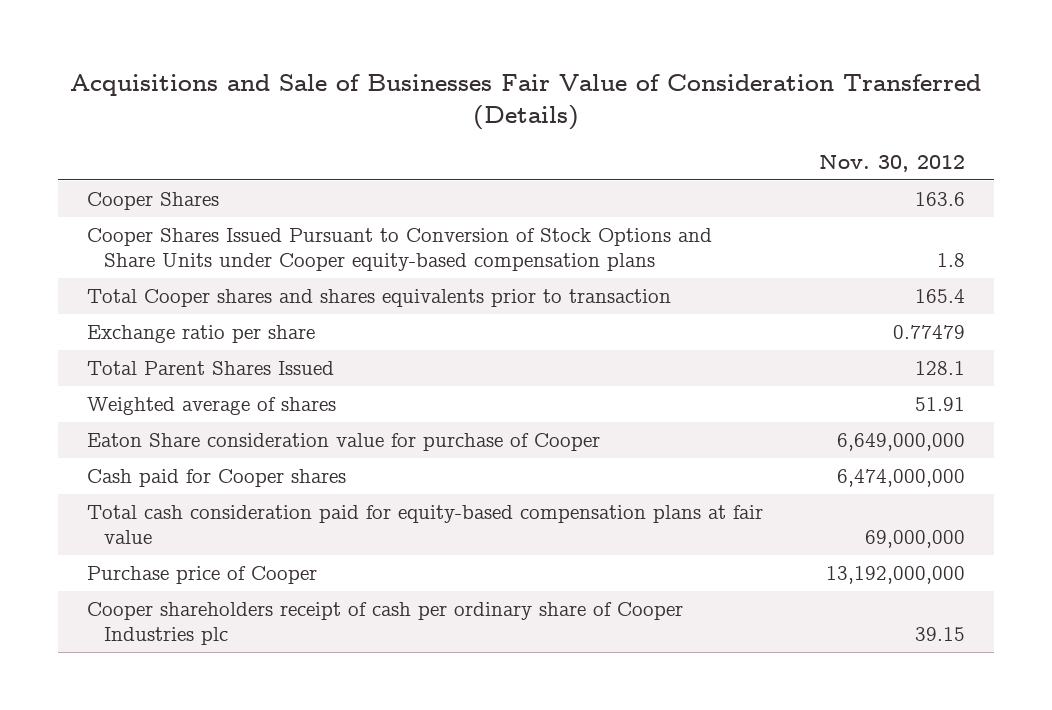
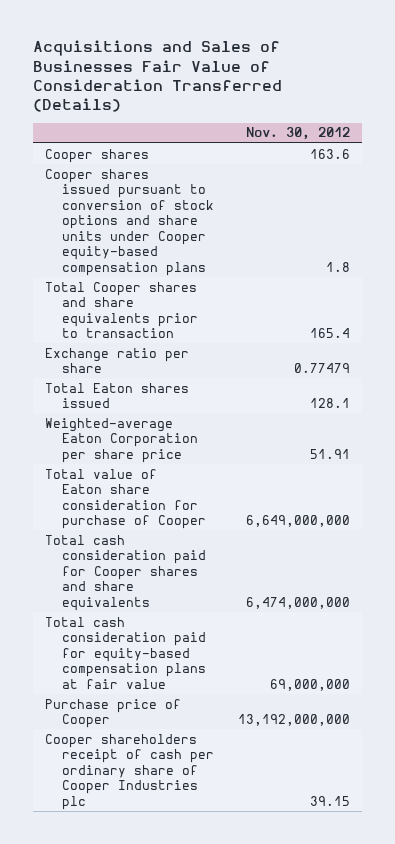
- Acquisitions and Sale of Businesses Fair Value of Consideration Transferred (Details)
+ Acquisitions and Sales of Businesses Fair Value of Consideration Transferred (Details)
- Cooper Shares | 163.6
- Cooper Shares Issued Pursuant to Conversion of Stock Options and Share Units under Cooper equity-based compensation plans | 1.8
- Total Cooper shares and shares equivalents prior to transaction | 165.4
+ Cooper shares | 163.6
+ Cooper shares issued pursuant to conversion of stock options and share units under Cooper equity-based compensation plans | 1.8
+ Total Cooper shares and share equivalents prior to transaction | 165.4
- Total Parent Shares Issued | 128.1
- Weighted average of shares | 51.91
- Eaton Share consideration value for purchase of Cooper | 6,649,000,000
- Cash paid for Cooper shares | 6,474,000,000
+ Total Eaton shares issued | 128.1
+ Weighted-average Eaton Corporation per share price | 51.91
+ Total value of Eaton share consideration for purchase of Cooper | 6,649,000,000
+ Total cash consideration paid for Cooper shares and share equivalents | 6,474,000,000

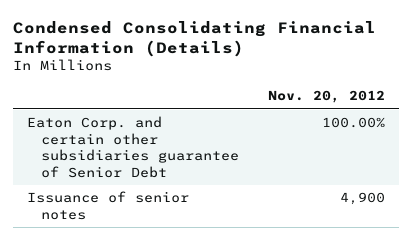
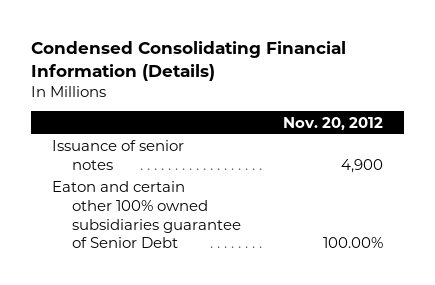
- Eaton Corp. and certain other subsidiaries guarantee of Senior Debt | 100.00%
+ Eaton and certain other 100% owned subsidiaries guarantee of Senior Debt | 100.00%

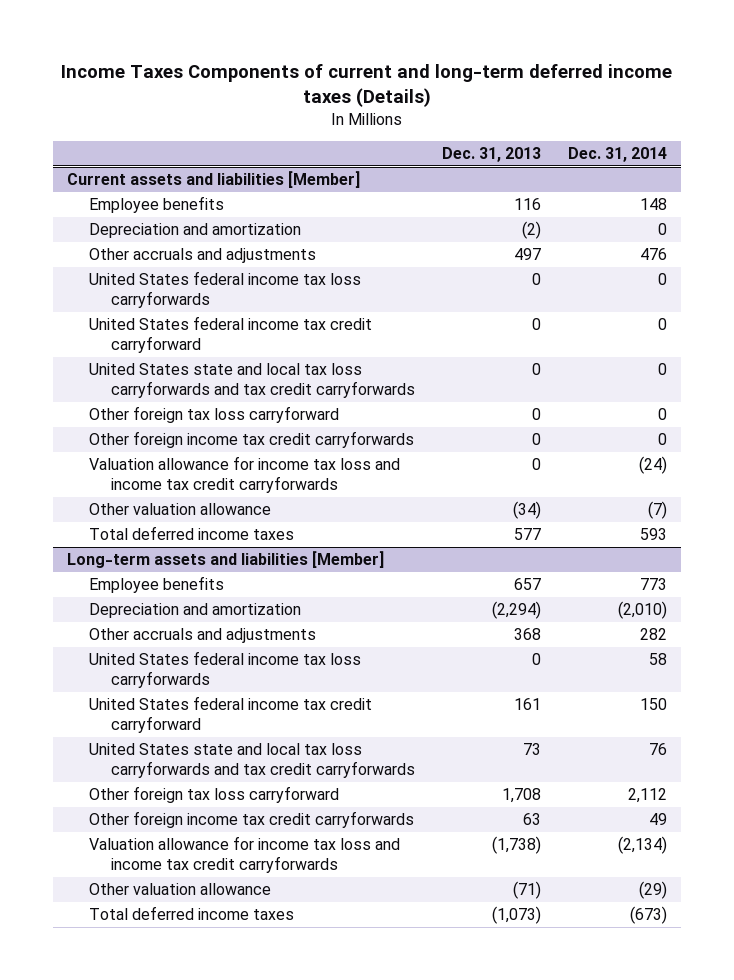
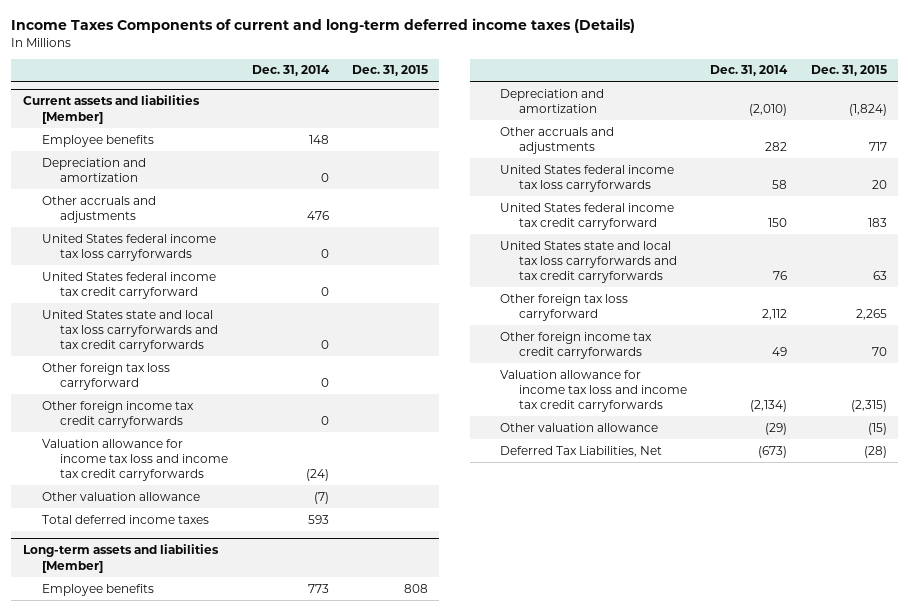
- | Dec. 31, 2013 | Dec. 31, 2014
+ | Dec. 31, 2014 | Dec. 31, 2015
@ Long-term assets and liabilities [Member]
- Total deferred income taxes | (1,073) | (673)
+ Deferred Tax Liabilities, Net | (673) | (28)

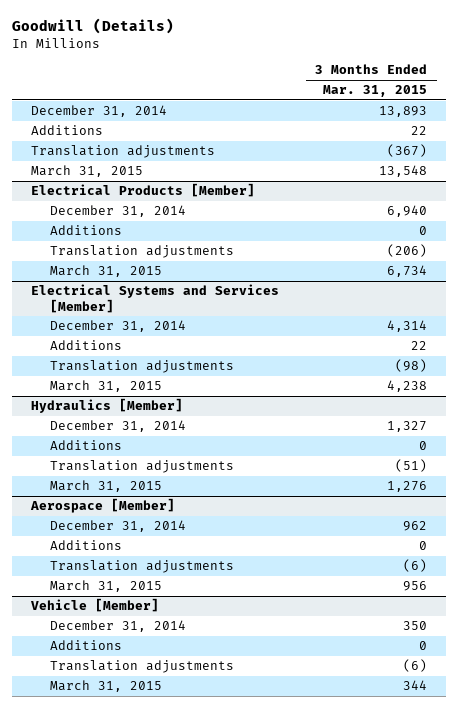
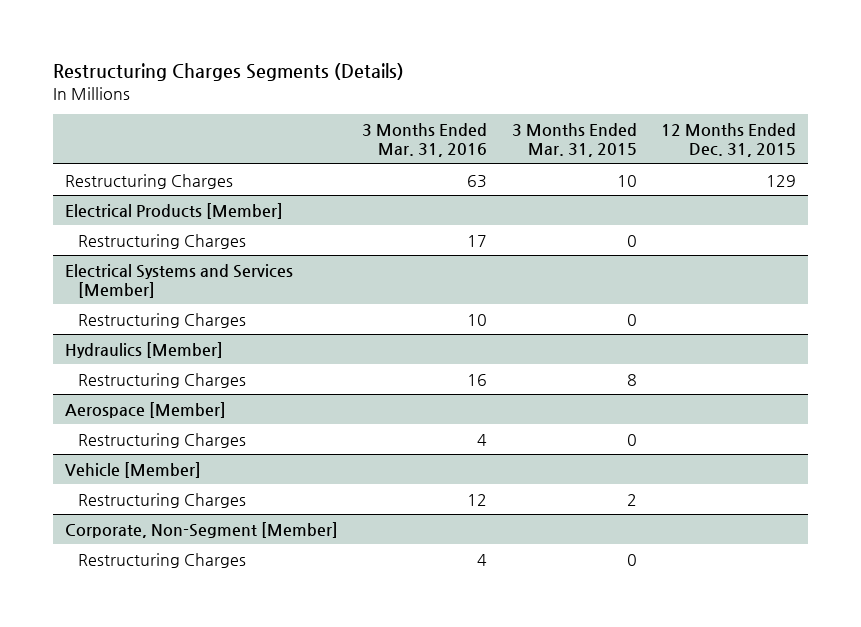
- Goodwill (Details)
+ Restructuring Charges Segments (Details)
- | 3 Months Ended Mar. 31, 2015
+ | 3 Months Ended Mar. 31, 2016 | 3 Months Ended Mar. 31, 2015 | 12 Months Ended Dec. 31, 2015
- December 31, 2014 | 13,893
- Additions | 22
- Translation adjustments | (367)
- March 31, 2015 | 13,548
+ Restructuring Charges | 63 | 10 | 129
@ Electrical Products [Member]
- December 31, 2014 | 6,940
- Additions | 0
- Translation adjustments | (206)
- March 31, 2015 | 6,734
+ Restructuring Charges | 17 | 0 |
@ Electrical Systems and Services [Member]
- December 31, 2014 | 4,314
- Additions | 22
- Translation adjustments | (98)
- March 31, 2015 | 4,238
+ Restructuring Charges | 10 | 0 |
@ Hydraulics [Member]
- December 31, 2014 | 1,327
- Additions | 0
- Translation adjustments | (51)
- March 31, 2015 | 1,276
+ Restructuring Charges | 16 | 8 |
@ Aerospace [Member]
- December 31, 2014 | 962
- Additions | 0
- Translation adjustments | (6)
- March 31, 2015 | 956
+ Restructuring Charges | 4 | 0 |
@ Vehicle [Member]
- December 31, 2014 | 350
- Additions | 0
- Translation adjustments | (6)
- March 31, 2015 | 344
+ Restructuring Charges | 12 | 2 |
+ Corporate, Non-Segment [Member]
+ Restructuring Charges | 4 | 0 |

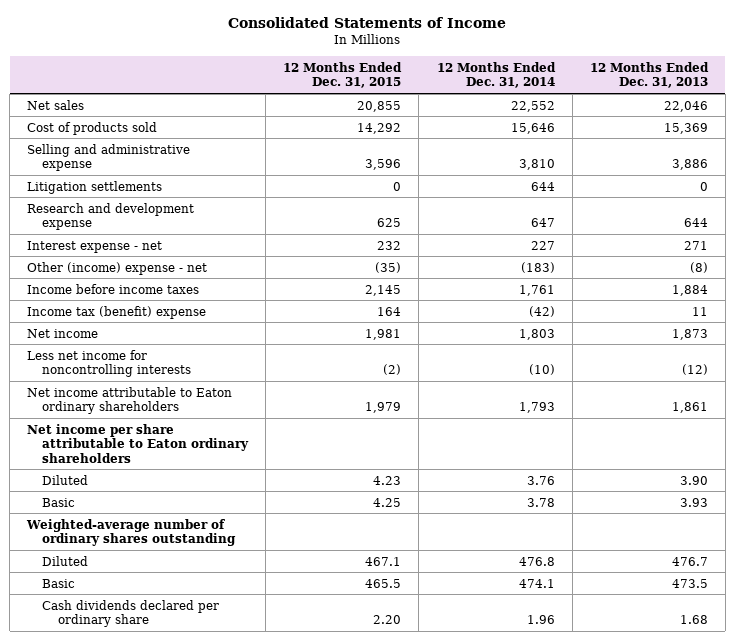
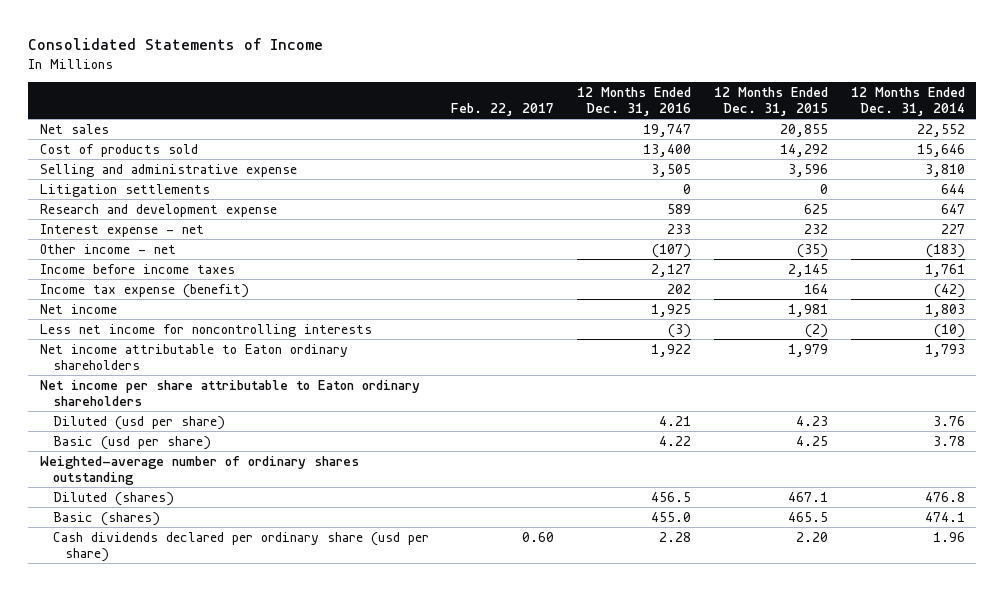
- | 12 Months Ended Dec. 31, 2015 | 12 Months Ended Dec. 31, 2014 | 12 Months Ended Dec. 31, 2013
+ | Feb. 22, 2017 | 12 Months Ended Dec. 31, 2016 | 12 Months Ended Dec. 31, 2015 | 12 Months Ended Dec. 31, 2014
- Other (income) expense - net | (35) | (183) | (8)
+ Other income - net | | (107) | (35) | (183)
- Income tax (benefit) expense | 164 | (42) | 11
+ Income tax expense (benefit) | | 202 | 164 | (42)
- Diluted | 4.23 | 3.76 | 3.90
- Basic | 4.25 | 3.78 | 3.93
+ Diluted (usd per share) | | 4.21 | 4.23 | 3.76
+ Basic (usd per share) | | 4.22 | 4.25 | 3.78
- Diluted | 467.1 | 476.8 | 476.7
- Basic | 465.5 | 474.1 | 473.5
- Cash dividends declared per ordinary share | 2.20 | 1.96 | 1.68
+ Diluted (shares) | | 456.5 | 467.1 | 476.8
+ Basic (shares) | | 455.0 | 465.5 | 474.1
+ Cash dividends declared per ordinary share (usd per share) | 0.60 | 2.28 | 2.20 | 1.96

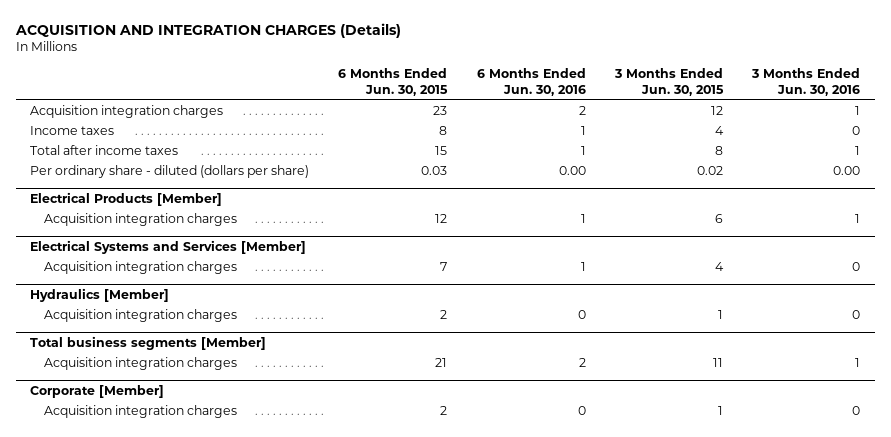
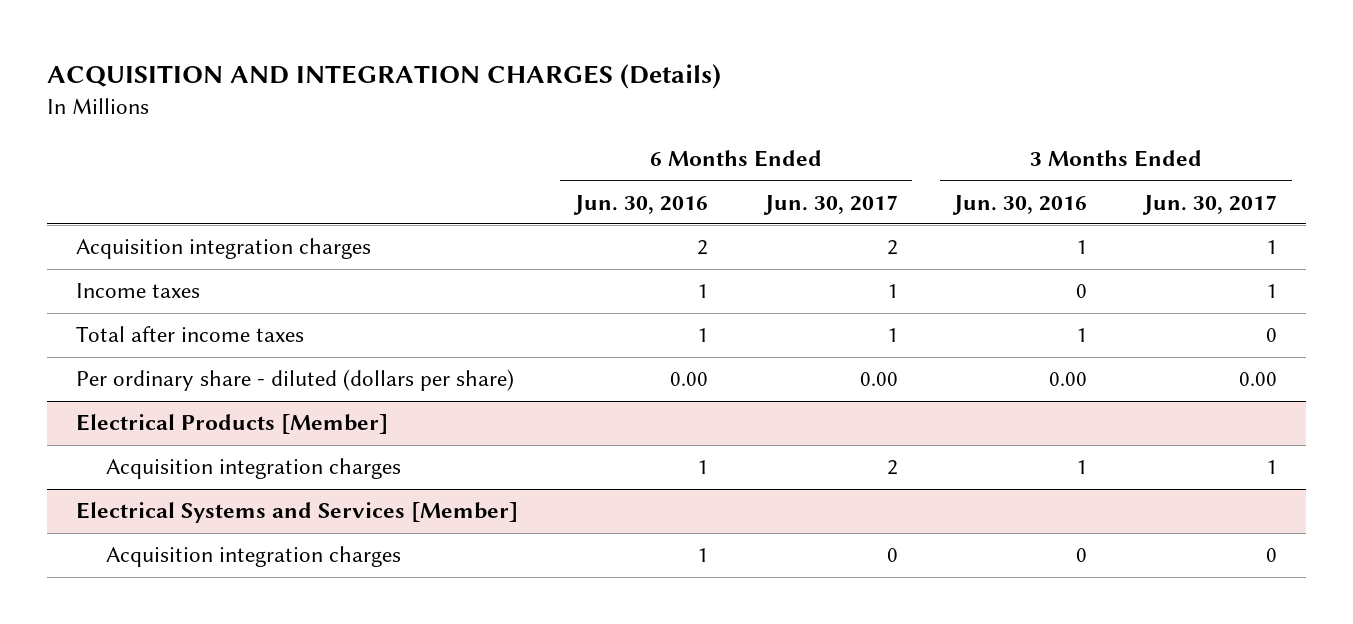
- | 6 Months Ended Jun. 30, 2015 | 6 Months Ended Jun. 30, 2016 | 3 Months Ended Jun. 30, 2015 | 3 Months Ended Jun. 30, 2016
+ | 6 Months Ended Jun. 30, 2016 | 6 Months Ended Jun. 30, 2017 | 3 Months Ended Jun. 30, 2016 | 3 Months Ended Jun. 30, 2017
- Hydraulics [Member]
- Acquisition integration charges | 2 | 0 | 1 | 0
- Total business segments [Member]
- Acquisition integration charges | 21 | 2 | 11 | 1
- Corporate [Member]
- Acquisition integration charges | 2 | 0 | 1 | 0

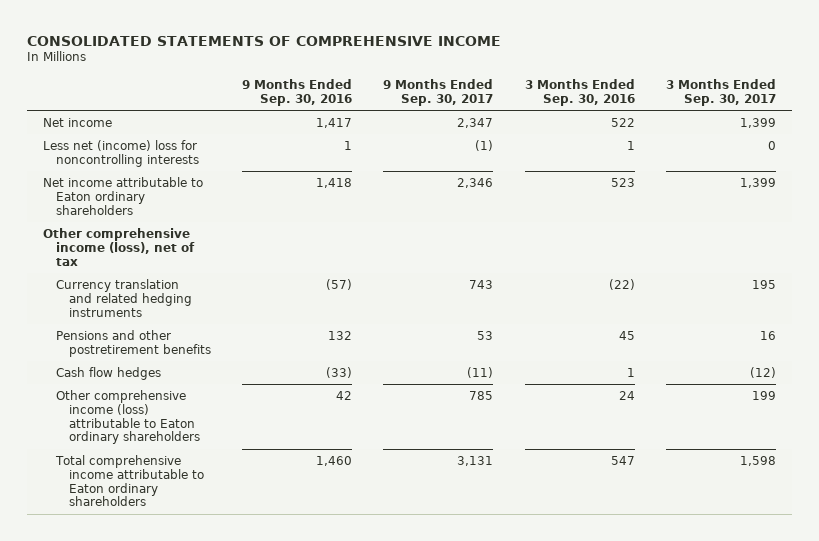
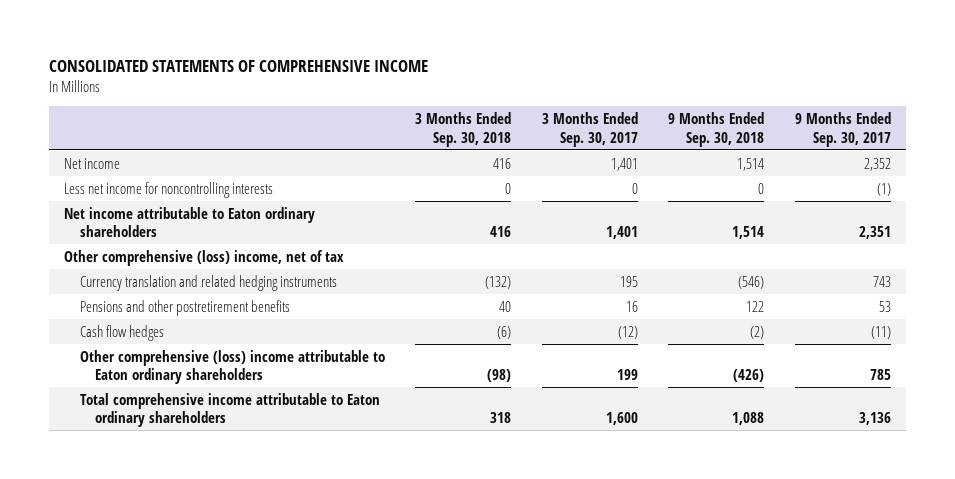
- | 9 Months Ended Sep. 30, 2016 | 9 Months Ended Sep. 30, 2017 | 3 Months Ended Sep. 30, 2016 | 3 Months Ended Sep. 30, 2017
+ | 3 Months Ended Sep. 30, 2018 | 3 Months Ended Sep. 30, 2017 | 9 Months Ended Sep. 30, 2018 | 9 Months Ended Sep. 30, 2017
- Net income | 1,417 | 2,347 | 522 | 1,399
- Less net (income) loss for noncontrolling interests | 1 | (1) | 1 | 0
- Net income attributable to Eaton ordinary shareholders | 1,418 | 2,346 | 523 | 1,399
- Other comprehensive income (loss), net of tax
+ Net income | 416 | 1,401 | 1,514 | 2,352
+ Less net income for noncontrolling interests | 0 | 0 | 0 | (1)
+ Net income attributable to Eaton ordinary shareholders | 416 | 1,401 | 1,514 | 2,351
+ Other comprehensive (loss) income, net of tax
- Other comprehensive income (loss) attributable to Eaton ordinary shareholders | 42 | 785 | 24 | 199
- Total comprehensive income attributable to Eaton ordinary shareholders | 1,460 | 3,131 | 547 | 1,598
+ Other comprehensive (loss) income attributable to Eaton ordinary shareholders | (98) | 199 | (426) | 785
+ Total comprehensive income attributable to Eaton ordinary shareholders | 318 | 1,600 | 1,088 | 3,136

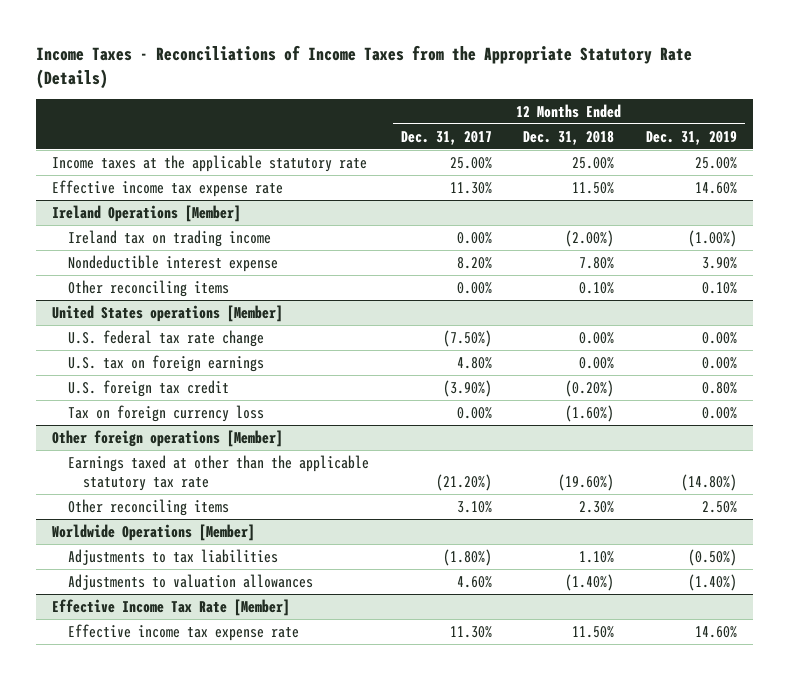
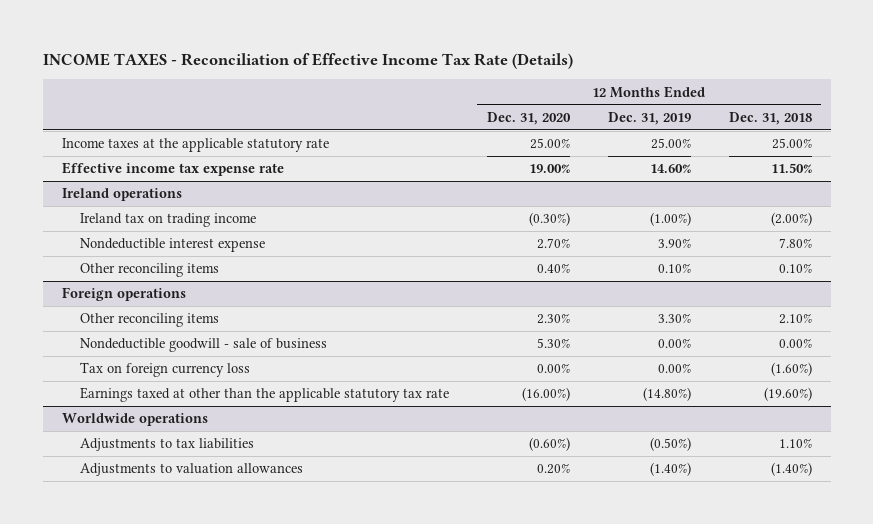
- Income Taxes - Reconciliations of Income Taxes from the Appropriate Statutory Rate (Details)
+ INCOME TAXES - Reconciliation of Effective Income Tax Rate (Details)
- | 12 Months Ended Dec. 31, 2017 | 12 Months Ended Dec. 31, 2018 | 12 Months Ended Dec. 31, 2019
+ | 12 Months Ended Dec. 31, 2020 | 12 Months Ended Dec. 31, 2019 | 12 Months Ended Dec. 31, 2018
- Ireland Operations [Member]
+ Ireland operations
- United States operations [Member]
- U.S. federal tax rate change | (7.50%) | 0.00% | 0.00%
- U.S. tax on foreign earnings | 4.80% | 0.00% | 0.00%
- U.S. foreign tax credit | (3.90%) | (0.20%) | 0.80%
+ Foreign operations
+ Other reconciling items | 2.30% | 3.30% | 2.10%
+ Nondeductible goodwill - sale of business | 5.30% | 0.00% | 0.00%
- Other foreign operations [Member]
- Other reconciling items | 3.10% | 2.30% | 2.50%
- Worldwide Operations [Member]
+ Worldwide operations
- Effective Income Tax Rate [Member]
- Effective income tax expense rate | 11.30% | 11.50% | 14.60%

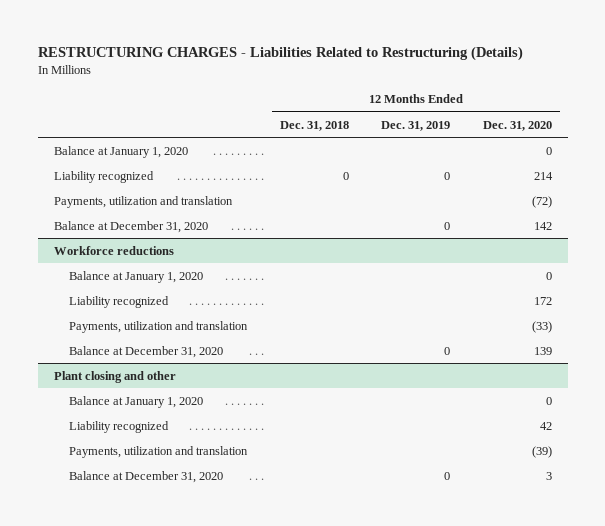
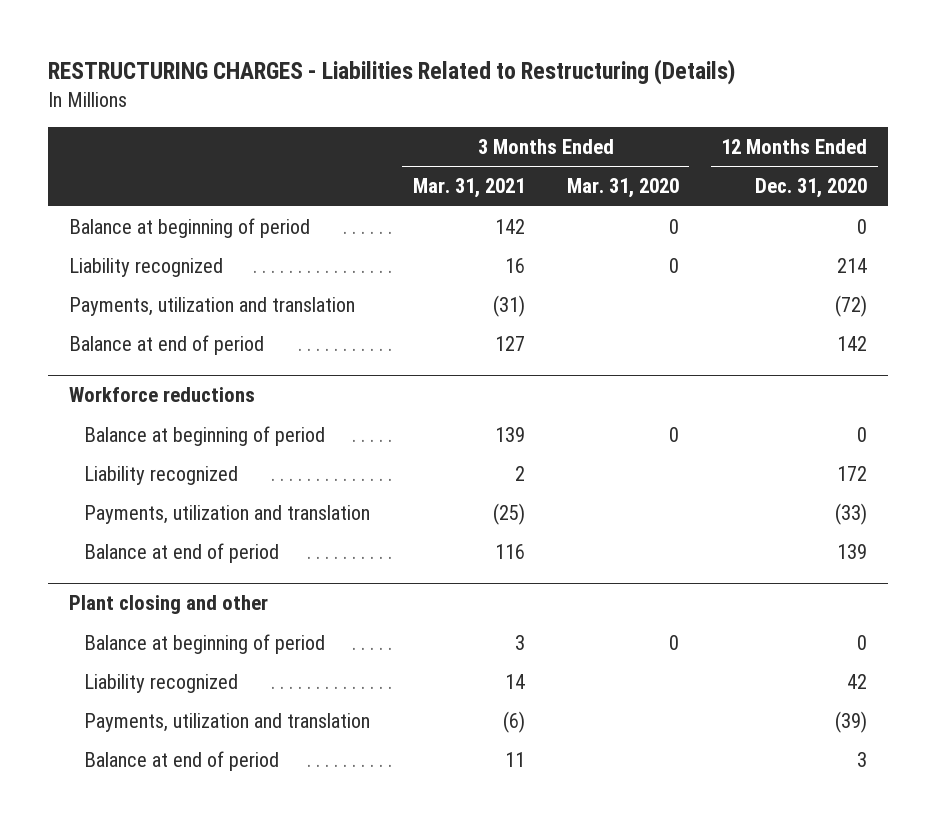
- | 12 Months Ended Dec. 31, 2018 | 12 Months Ended Dec. 31, 2019 | 12 Months Ended Dec. 31, 2020
+ | 3 Months Ended Mar. 31, 2021 | 3 Months Ended Mar. 31, 2020 | 12 Months Ended Dec. 31, 2020
- Balance at January 1, 2020 | | | 0
+ Balance at beginning of period | 142 | 0 | 0
- Balance at December 31, 2020 | | 0 | 142
+ Balance at end of period | 127 | | 142
@ Workforce reductions
- Balance at January 1, 2020 | | | 0
+ Balance at beginning of period | 139 | 0 | 0
- Balance at December 31, 2020 | | 0 | 139
+ Balance at end of period | 116 | | 139
@ Plant closing and other
- Balance at January 1, 2020 | | | 0
+ Balance at beginning of period | 3 | 0 | 0
- Balance at December 31, 2020 | | 0 | 3
+ Balance at end of period | 11 | | 3

